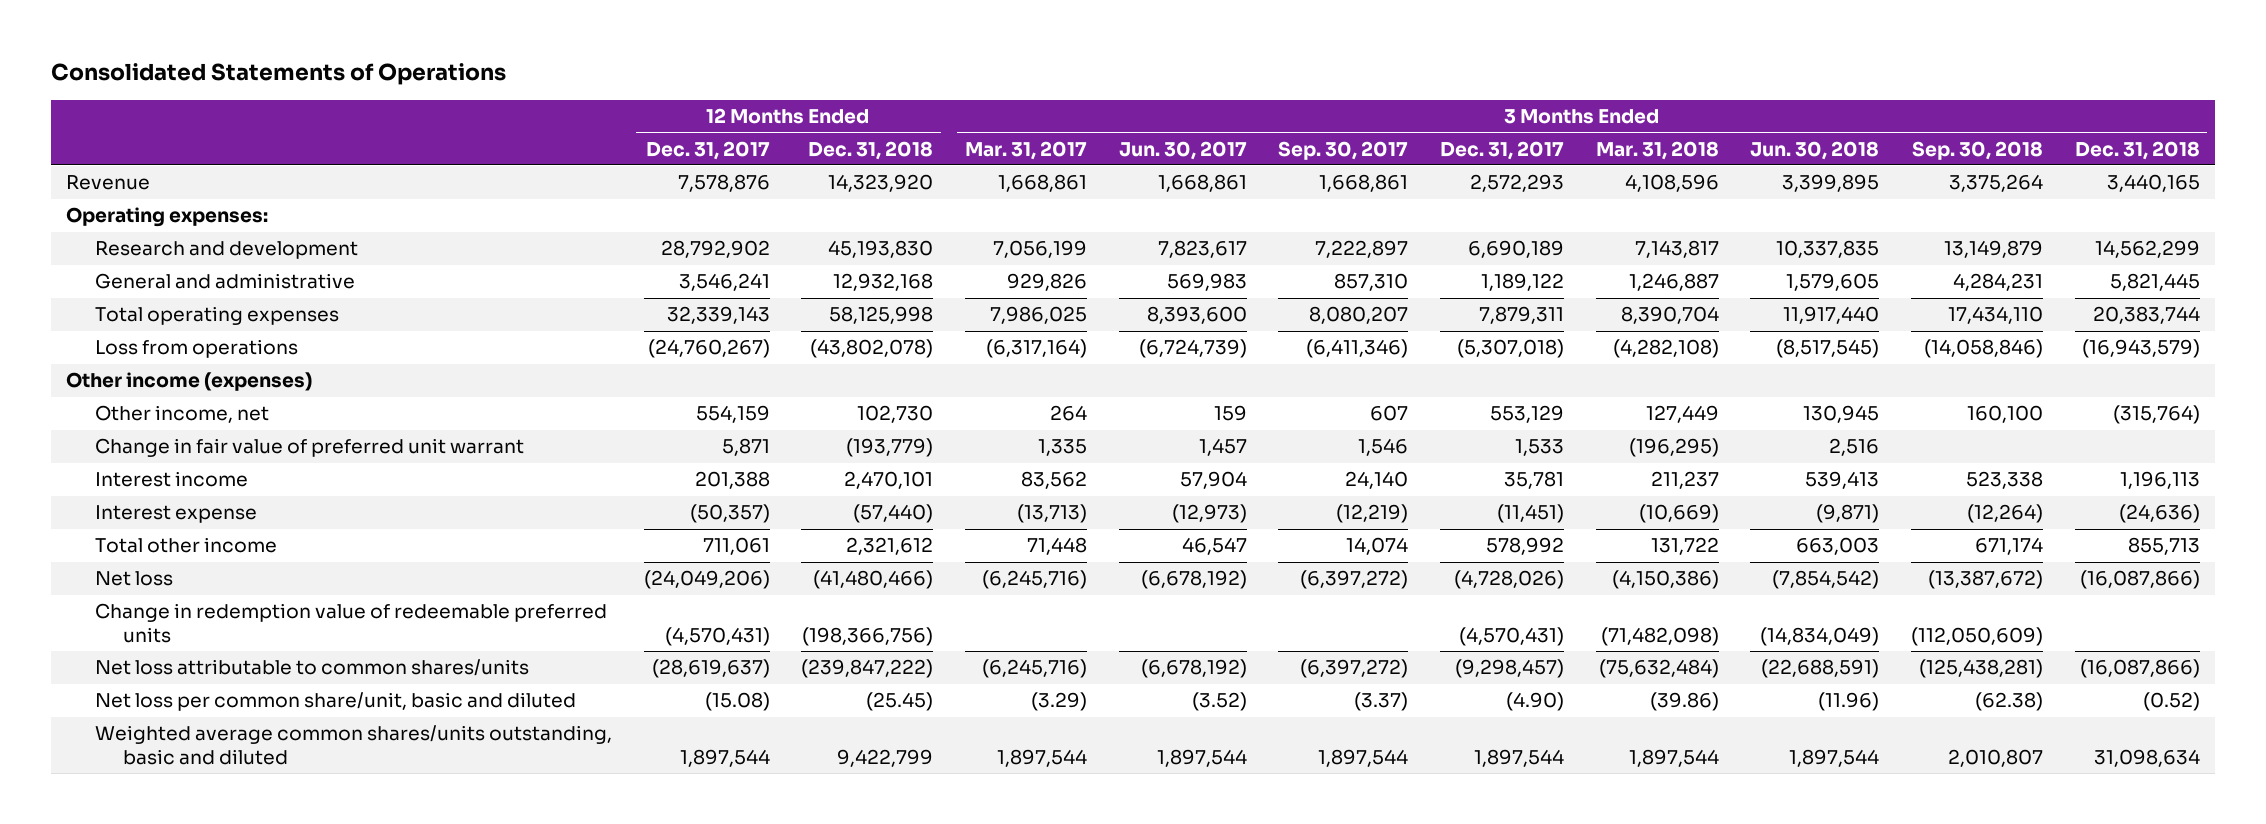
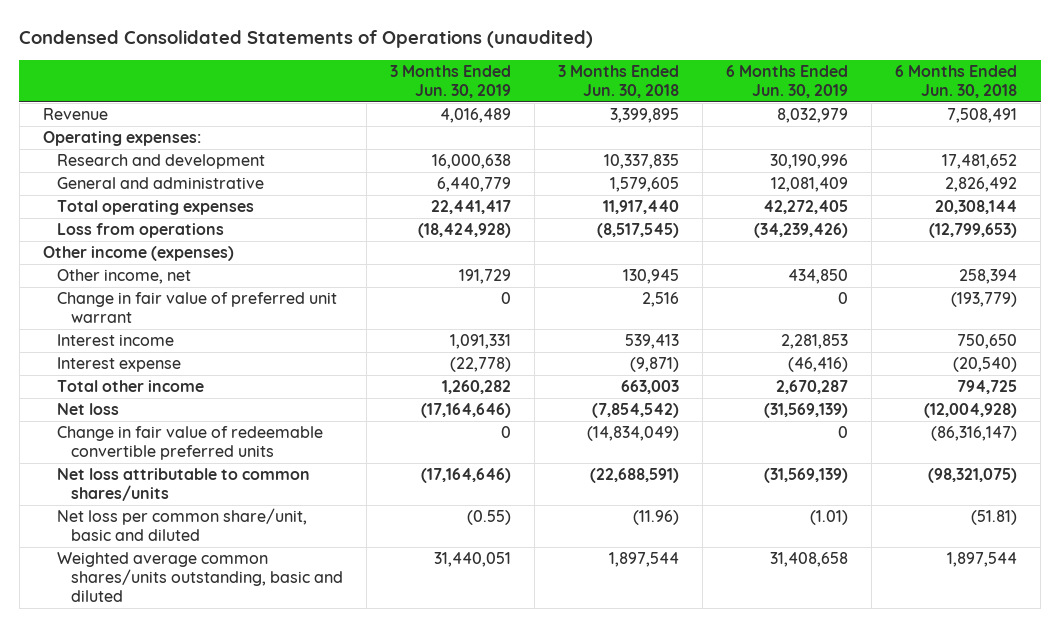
- Consolidated Statements of Operations
+ Condensed Consolidated Statements of Operations (unaudited)
- | 12 Months Ended Dec. 31, 2017 | 12 Months Ended Dec. 31, 2018 | 3 Months Ended Mar. 31, 2017 | 3 Months Ended Jun. 30, 2017 | 3 Months Ended Sep. 30, 2017 | 3 Months Ended Dec. 31, 2017 | 3 Months Ended Mar. 31, 2018 | 3 Months Ended Jun. 30, 2018 | 3 Months Ended Sep. 30, 2018 | 3 Months Ended Dec. 31, 2018
+ | 3 Months Ended Jun. 30, 2019 | 3 Months Ended Jun. 30, 2018 | 6 Months Ended Jun. 30, 2019 | 6 Months Ended Jun. 30, 2018
- Change in redemption value of redeemable preferred units | (4,570,431) | (198,366,756) | | | | (4,570,431) | (71,482,098) | (14,834,049) | (112,050,609) |
+ Change in fair value of redeemable convertible preferred units | 0 | (14,834,049) | 0 | (86,316,147)

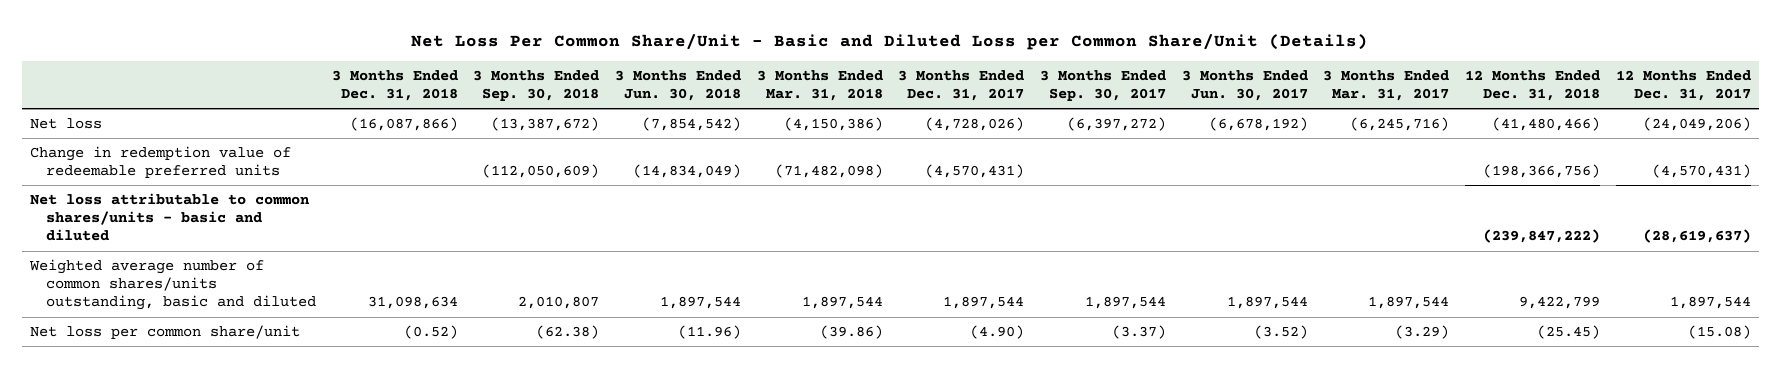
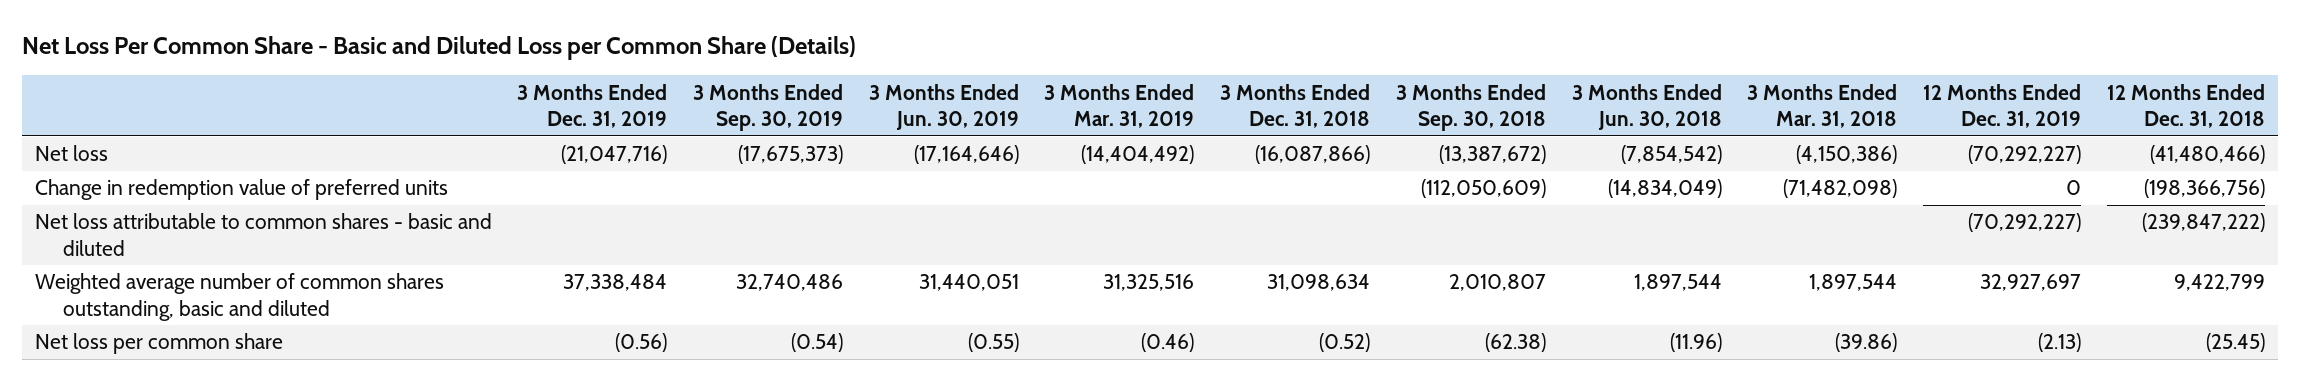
- Net Loss Per Common Share/Unit - Basic and Diluted Loss per Common Share/Unit (Details)
+ Net Loss Per Common Share - Basic and Diluted Loss per Common Share (Details)
- | 3 Months Ended Dec. 31, 2018 | 3 Months Ended Sep. 30, 2018 | 3 Months Ended Jun. 30, 2018 | 3 Months Ended Mar. 31, 2018 | 3 Months Ended Dec. 31, 2017 | 3 Months Ended Sep. 30, 2017 | 3 Months Ended Jun. 30, 2017 | 3 Months Ended Mar. 31, 2017 | 12 Months Ended Dec. 31, 2018 | 12 Months Ended Dec. 31, 2017
+ | 3 Months Ended Dec. 31, 2019 | 3 Months Ended Sep. 30, 2019 | 3 Months Ended Jun. 30, 2019 | 3 Months Ended Mar. 31, 2019 | 3 Months Ended Dec. 31, 2018 | 3 Months Ended Sep. 30, 2018 | 3 Months Ended Jun. 30, 2018 | 3 Months Ended Mar. 31, 2018 | 12 Months Ended Dec. 31, 2019 | 12 Months Ended Dec. 31, 2018
- Change in redemption value of redeemable preferred units | | (112,050,609) | (14,834,049) | (71,482,098) | (4,570,431) | | | | (198,366,756) | (4,570,431)
- Net loss attributable to common shares/units - basic and diluted | | | | | | | | | (239,847,222) | (28,619,637)
- Weighted average number of common shares/units outstanding, basic and diluted | 31,098,634 | 2,010,807 | 1,897,544 | 1,897,544 | 1,897,544 | 1,897,544 | 1,897,544 | 1,897,544 | 9,422,799 | 1,897,544
- Net loss per common share/unit | (0.52) | (62.38) | (11.96) | (39.86) | (4.90) | (3.37) | (3.52) | (3.29) | (25.45) | (15.08)
+ Change in redemption value of preferred units | | | | | | (112,050,609) | (14,834,049) | (71,482,098) | 0 | (198,366,756)
+ Net loss attributable to common shares - basic and diluted | | | | | | | | | (70,292,227) | (239,847,222)
+ Weighted average number of common shares outstanding, basic and diluted | 37,338,484 | 32,740,486 | 31,440,051 | 31,325,516 | 31,098,634 | 2,010,807 | 1,897,544 | 1,897,544 | 32,927,697 | 9,422,799
+ Net loss per common share | (0.56) | (0.54) | (0.55) | (0.46) | (0.52) | (62.38) | (11.96) | (39.86) | (2.13) | (25.45)

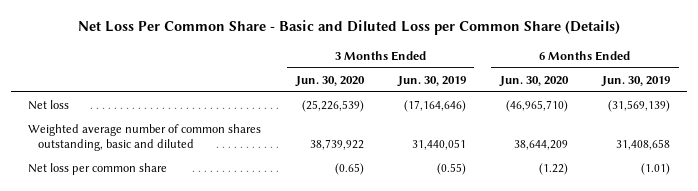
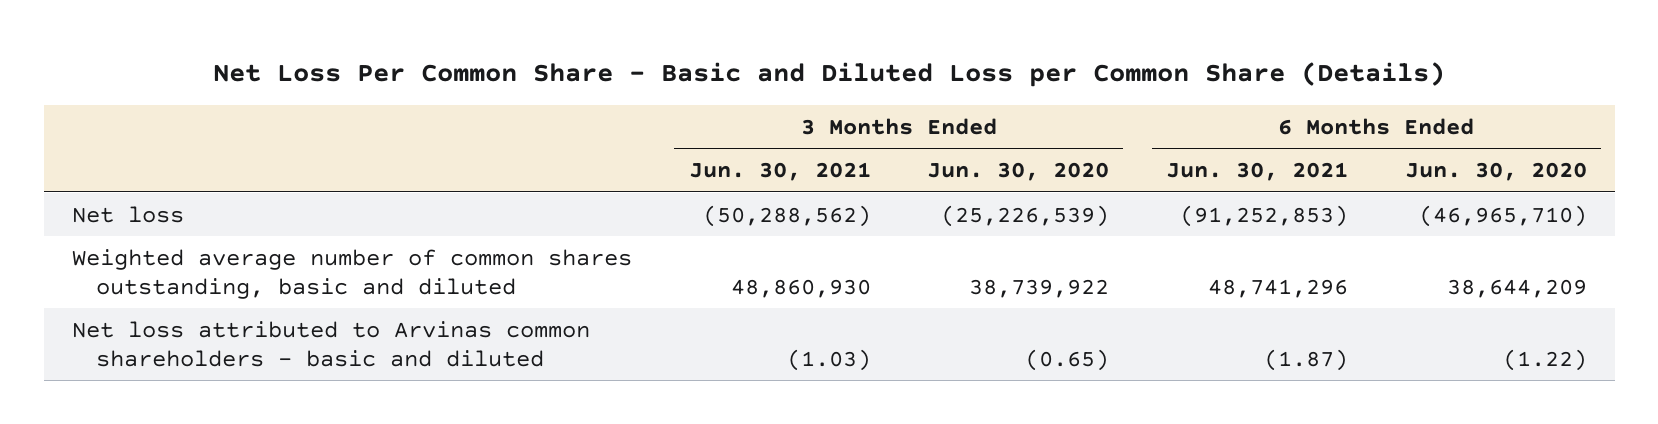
- | 3 Months Ended Jun. 30, 2020 | 3 Months Ended Jun. 30, 2019 | 6 Months Ended Jun. 30, 2020 | 6 Months Ended Jun. 30, 2019
+ | 3 Months Ended Jun. 30, 2021 | 3 Months Ended Jun. 30, 2020 | 6 Months Ended Jun. 30, 2021 | 6 Months Ended Jun. 30, 2020
- Net loss per common share | (0.65) | (0.55) | (1.22) | (1.01)
+ Net loss attributed to Arvinas common shareholders - basic and diluted | (1.03) | (0.65) | (1.87) | (1.22)

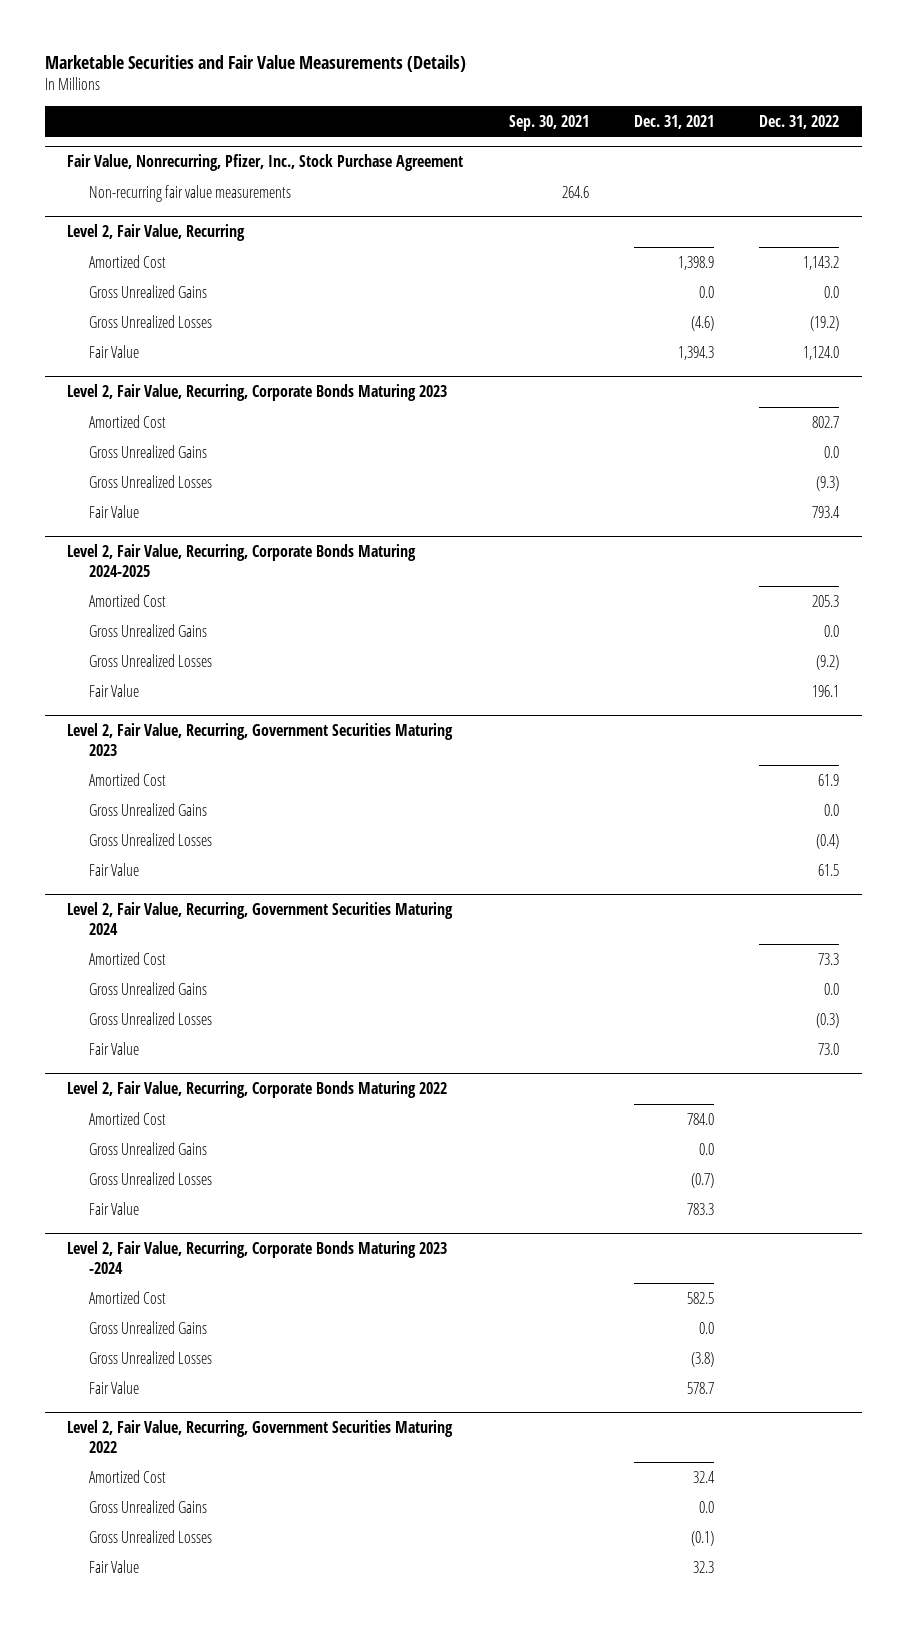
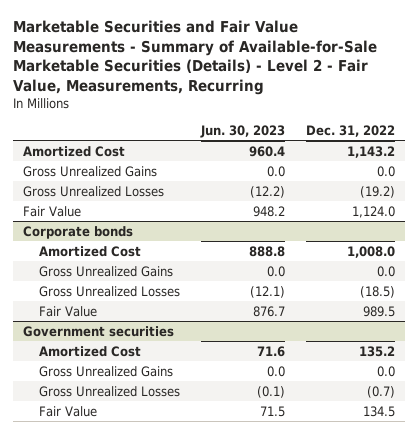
- Marketable Securities and Fair Value Measurements (Details)
+ Marketable Securities and Fair Value Measurements - Summary of Available-for-Sale Marketable Securities (Details) - Level 2 - Fair Value, Measurements, Recurring
- | Sep. 30, 2021 | Dec. 31, 2021 | Dec. 31, 2022
+ | Jun. 30, 2023 | Dec. 31, 2022
- Fair Value, Nonrecurring, Pfizer, Inc., Stock Purchase Agreement
- Non-recurring fair value measurements | 264.6 | |
- Level 2, Fair Value, Recurring
- Level 2, Fair Value, Recurring, Corporate Bonds Maturing 2023
- Amortized Cost | | | 802.7
- Gross Unrealized Gains | | | 0.0
- Gross Unrealized Losses | | | (9.3)
- Fair Value | | | 793.4
- Level 2, Fair Value, Recurring, Corporate Bonds Maturing 2024-2025
- Amortized Cost | | | 205.3
- Gross Unrealized Gains | | | 0.0
- Gross Unrealized Losses | | | (9.2)
- Fair Value | | | 196.1
- Level 2, Fair Value, Recurring, Government Securities Maturing 2023
- Amortized Cost | | | 61.9
+ Corporate bonds
+ Amortized Cost | 888.8 | 1,008.0
- Gross Unrealized Losses | | | (0.4)
- Fair Value | | | 61.5
- Level 2, Fair Value, Recurring, Government Securities Maturing 2024
- Amortized Cost | | | 73.3
+ Gross Unrealized Losses | (12.1) | (18.5)
+ Fair Value | 876.7 | 989.5
+ Government securities
+ Amortized Cost | 71.6 | 135.2
- Gross Unrealized Losses | | | (0.3)
- Fair Value | | | 73.0
- Level 2, Fair Value, Recurring, Corporate Bonds Maturing 2022
- Amortized Cost | | 784.0 |
- Gross Unrealized Gains | | 0.0 |
- Gross Unrealized Losses | | (0.7) |
- Fair Value | | 783.3 |
- Level 2, Fair Value, Recurring, Corporate Bonds Maturing 2023 -2024
- Amortized Cost | | 582.5 |
- Gross Unrealized Gains | | 0.0 |
- Gross Unrealized Losses | | (3.8) |
- Fair Value | | 578.7 |
- Level 2, Fair Value, Recurring, Government Securities Maturing 2022
- Amortized Cost | | 32.4 |
- Gross Unrealized Gains | | 0.0 |
- Gross Unrealized Losses | | (0.1) |
- Fair Value | | 32.3 |
+ Gross Unrealized Losses | (0.1) | (0.7)
+ Fair Value | 71.5 | 134.5

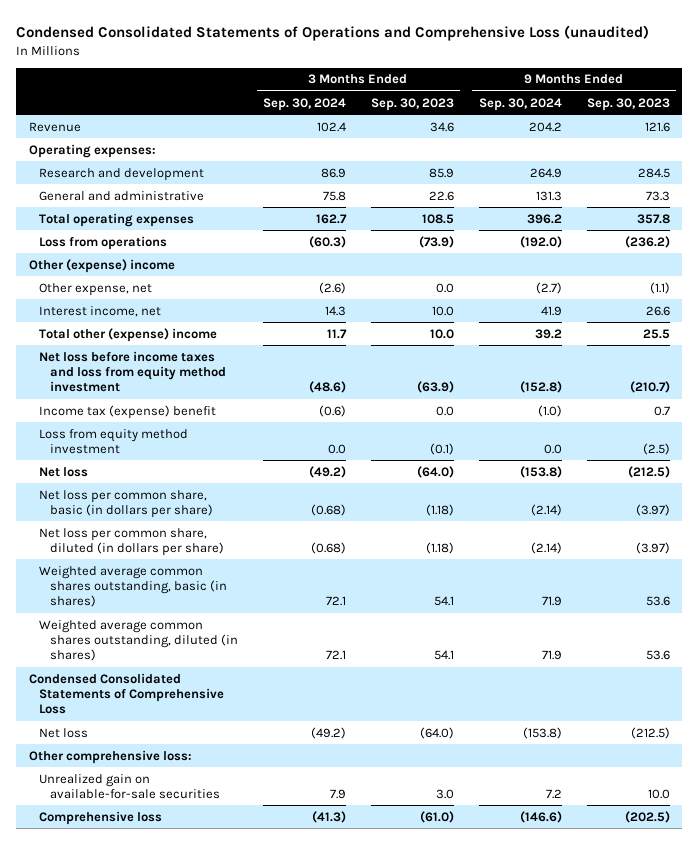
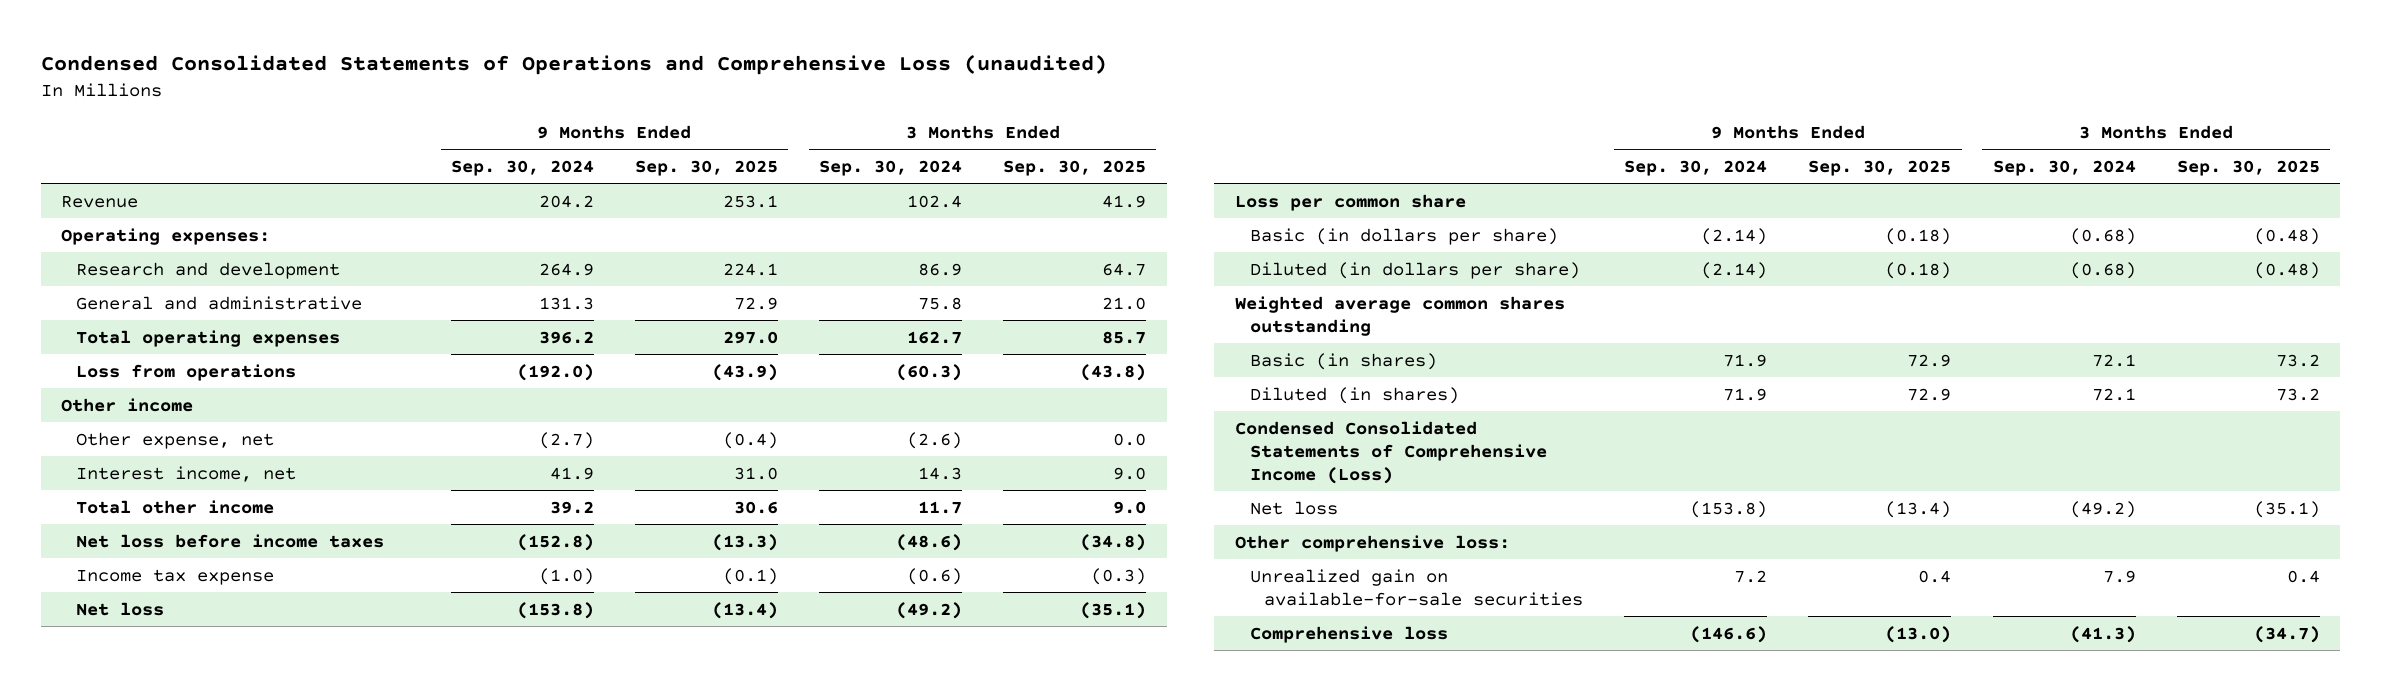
- | 3 Months Ended Sep. 30, 2024 | 3 Months Ended Sep. 30, 2023 | 9 Months Ended Sep. 30, 2024 | 9 Months Ended Sep. 30, 2023
+ | 9 Months Ended Sep. 30, 2024 | 9 Months Ended Sep. 30, 2025 | 3 Months Ended Sep. 30, 2024 | 3 Months Ended Sep. 30, 2025
- Other (expense) income
+ Other income
- Total other (expense) income | 11.7 | 10.0 | 39.2 | 25.5
- Net loss before income taxes and loss from equity method investment | (48.6) | (63.9) | (152.8) | (210.7)
- Income tax (expense) benefit | (0.6) | 0.0 | (1.0) | 0.7
- Loss from equity method investment | 0.0 | (0.1) | 0.0 | (2.5)
+ Total other income | 39.2 | 30.6 | 11.7 | 9.0
+ Net loss before income taxes | (152.8) | (13.3) | (48.6) | (34.8)
+ Income tax expense | (1.0) | (0.1) | (0.6) | (0.3)
- Net loss per common share, basic (in dollars per share) | (0.68) | (1.18) | (2.14) | (3.97)
- Net loss per common share, diluted (in dollars per share) | (0.68) | (1.18) | (2.14) | (3.97)
- Weighted average common shares outstanding, basic (in shares) | 72.1 | 54.1 | 71.9 | 53.6
- Weighted average common shares outstanding, diluted (in shares) | 72.1 | 54.1 | 71.9 | 53.6
- Condensed Consolidated Statements of Comprehensive Loss
+ Loss per common share
+ Basic (in dollars per share) | (2.14) | (0.18) | (0.68) | (0.48)
+ Diluted (in dollars per share) | (2.14) | (0.18) | (0.68) | (0.48)
+ Weighted average common shares outstanding
+ Basic (in shares) | 71.9 | 72.9 | 72.1 | 73.2
+ Diluted (in shares) | 71.9 | 72.9 | 72.1 | 73.2
+ Condensed Consolidated Statements of Comprehensive Income (Loss)

